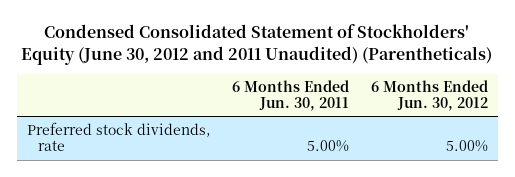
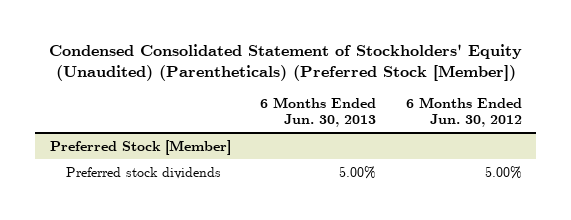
- Condensed Consolidated Statement of Stockholders' Equity (June 30, 2012 and 2011 Unaudited) (Parentheticals)
+ Condensed Consolidated Statement of Stockholders' Equity (Unaudited) (Parentheticals) (Preferred Stock [Member])
- | 6 Months Ended Jun. 30, 2011 | 6 Months Ended Jun. 30, 2012
+ | 6 Months Ended Jun. 30, 2013 | 6 Months Ended Jun. 30, 2012
- Preferred stock dividends, rate | 5.00% | 5.00%
+ Preferred Stock [Member]
+ Preferred stock dividends | 5.00% | 5.00%

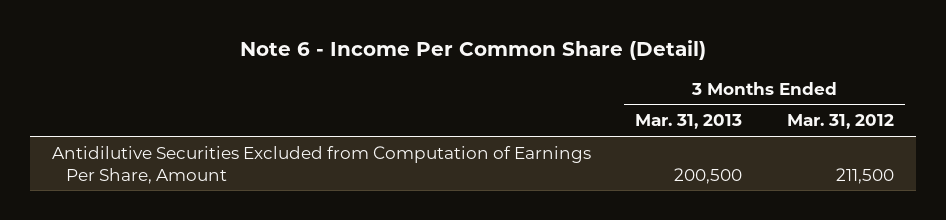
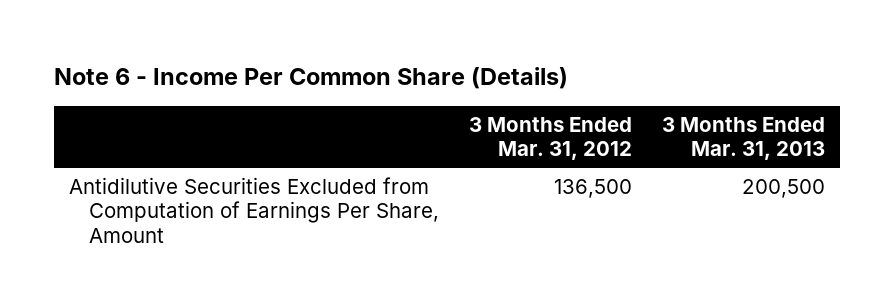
- Note 6 - Income Per Common Share (Detail)
+ Note 6 - Income Per Common Share (Details)
- | 3 Months Ended Mar. 31, 2013 | 3 Months Ended Mar. 31, 2012
+ | 3 Months Ended Mar. 31, 2012 | 3 Months Ended Mar. 31, 2013
- Antidilutive Securities Excluded from Computation of Earnings Per Share, Amount | 200,500 | 211,500
+ Antidilutive Securities Excluded from Computation of Earnings Per Share, Amount | 136,500 | 200,500

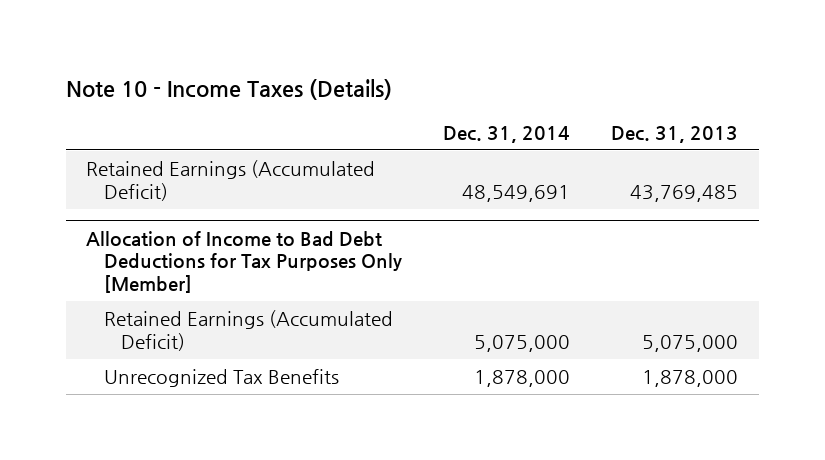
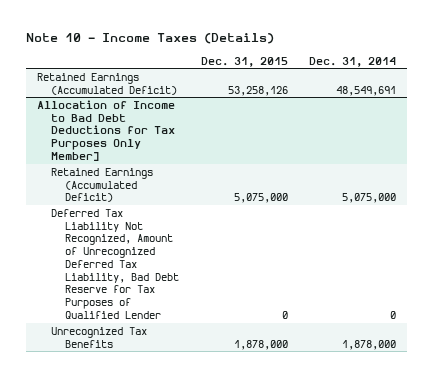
- | Dec. 31, 2014 | Dec. 31, 2013
+ | Dec. 31, 2015 | Dec. 31, 2014
- Allocation of Income to Bad Debt Deductions for Tax Purposes Only [Member]
+ Allocation of Income to Bad Debt Deductions for Tax Purposes Only Member]
+ Deferred Tax Liability Not Recognized, Amount of Unrecognized Deferred Tax Liability, Bad Debt Reserve for Tax Purposes of Qualified Lender | 0 | 0

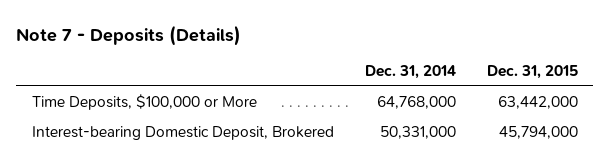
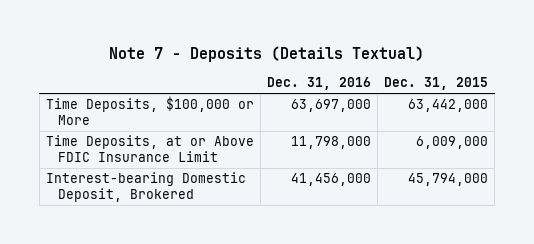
- Note 7 - Deposits (Details)
+ Note 7 - Deposits (Details Textual)
- | Dec. 31, 2014 | Dec. 31, 2015
+ | Dec. 31, 2016 | Dec. 31, 2015
+ Time Deposits, at or Above FDIC Insurance Limit | 11,798,000 | 6,009,000

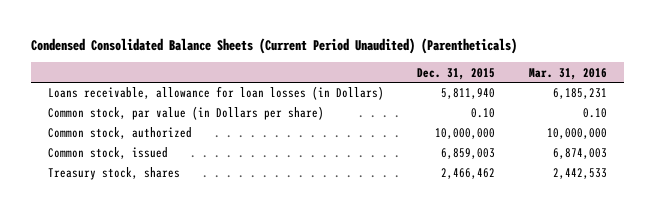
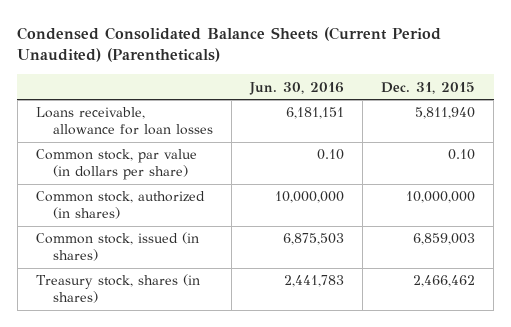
- | Dec. 31, 2015 | Mar. 31, 2016
+ | Jun. 30, 2016 | Dec. 31, 2015
- Loans receivable, allowance for loan losses (in Dollars) | 5,811,940 | 6,185,231
- Common stock, par value (in Dollars per share) | 0.10 | 0.10
- Common stock, authorized | 10,000,000 | 10,000,000
- Common stock, issued | 6,859,003 | 6,874,003
- Treasury stock, shares | 2,466,462 | 2,442,533
+ Loans receivable, allowance for loan losses | 6,181,151 | 5,811,940
+ Common stock, par value (in dollars per share) | 0.10 | 0.10
+ Common stock, authorized (in shares) | 10,000,000 | 10,000,000
+ Common stock, issued (in shares) | 6,875,503 | 6,859,003
+ Treasury stock, shares (in shares) | 2,441,783 | 2,466,462

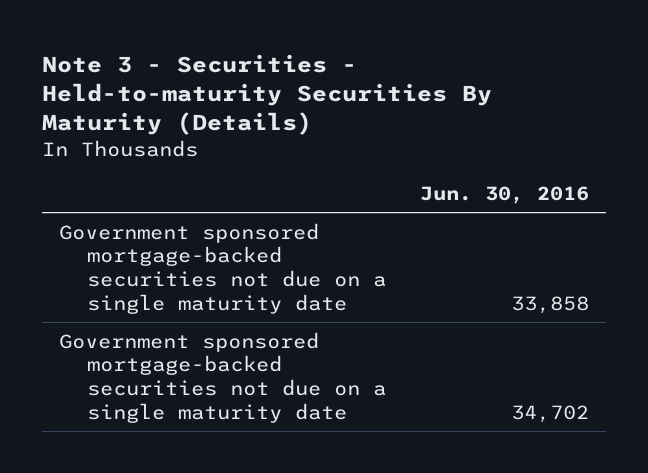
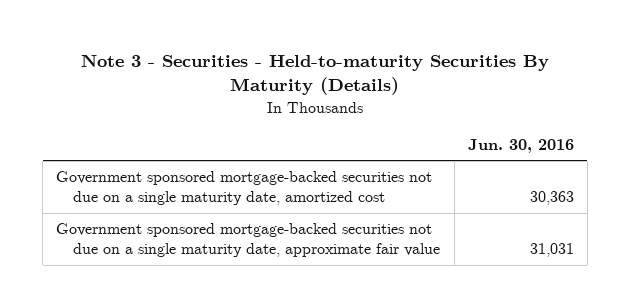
- Government sponsored mortgage-backed securities not due on a single maturity date | 33,858
- Government sponsored mortgage-backed securities not due on a single maturity date | 34,702
+ Government sponsored mortgage-backed securities not due on a single maturity date, amortized cost | 30,363
+ Government sponsored mortgage-backed securities not due on a single maturity date, approximate fair value | 31,031

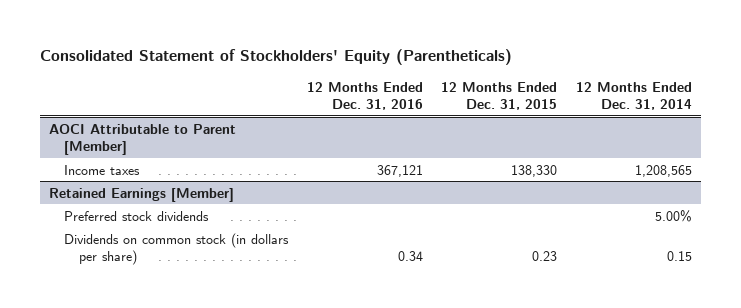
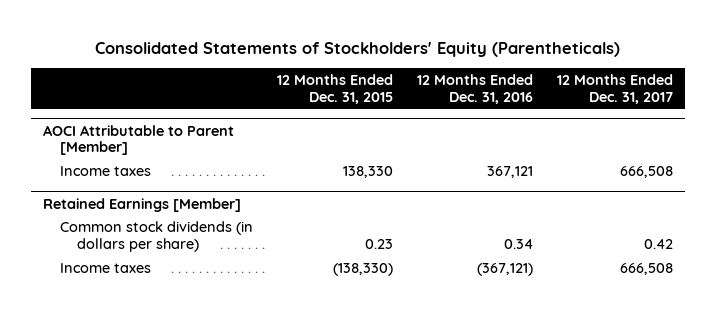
- Consolidated Statement of Stockholders' Equity (Parentheticals)
+ Consolidated Statements of Stockholders' Equity (Parentheticals)
- | 12 Months Ended Dec. 31, 2016 | 12 Months Ended Dec. 31, 2015 | 12 Months Ended Dec. 31, 2014
+ | 12 Months Ended Dec. 31, 2015 | 12 Months Ended Dec. 31, 2016 | 12 Months Ended Dec. 31, 2017
@ Retained Earnings [Member]
- Preferred stock dividends | | | 5.00%
- Dividends on common stock (in dollars per share) | 0.34 | 0.23 | 0.15
+ Common stock dividends (in dollars per share) | 0.23 | 0.34 | 0.42
+ Income taxes | (138,330) | (367,121) | 666,508

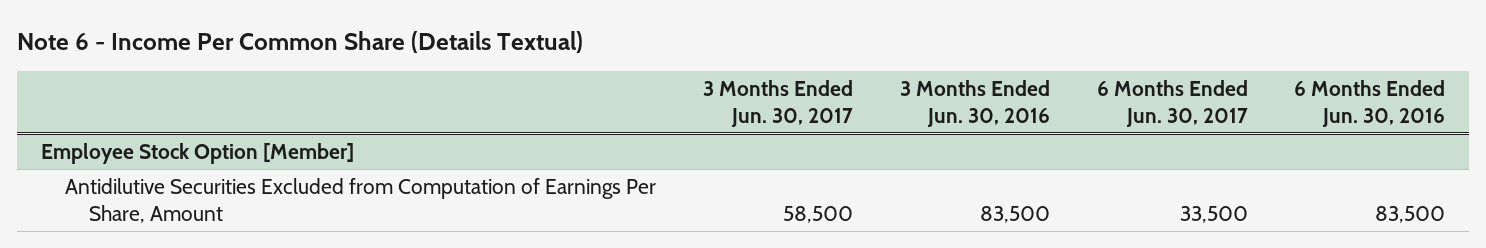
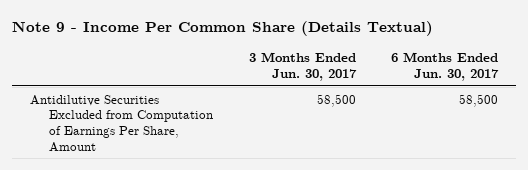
- Note 6 - Income Per Common Share (Details Textual)
+ Note 9 - Income Per Common Share (Details Textual)
- | 3 Months Ended Jun. 30, 2017 | 3 Months Ended Jun. 30, 2016 | 6 Months Ended Jun. 30, 2017 | 6 Months Ended Jun. 30, 2016
+ | 3 Months Ended Jun. 30, 2017 | 6 Months Ended Jun. 30, 2017
- Employee Stock Option [Member]
- Antidilutive Securities Excluded from Computation of Earnings Per Share, Amount | 58,500 | 83,500 | 33,500 | 83,500
+ Antidilutive Securities Excluded from Computation of Earnings Per Share, Amount | 58,500 | 58,500

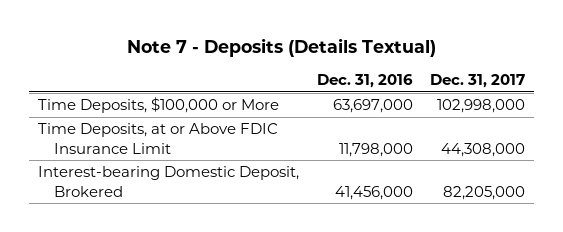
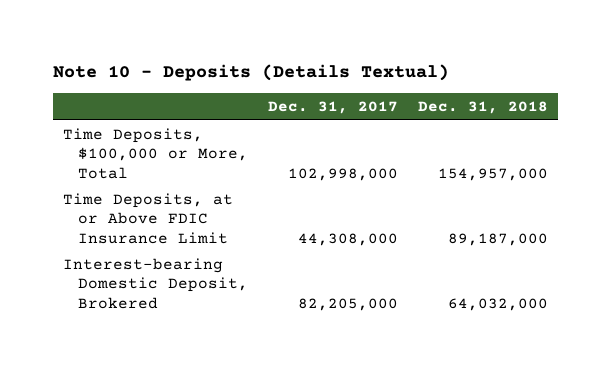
- Note 7 - Deposits (Details Textual)
+ Note 10 - Deposits (Details Textual)
- | Dec. 31, 2016 | Dec. 31, 2017
+ | Dec. 31, 2017 | Dec. 31, 2018
- Time Deposits, $100,000 or More | 63,697,000 | 102,998,000
+ Time Deposits, $100,000 or More, Total | 102,998,000 | 154,957,000

